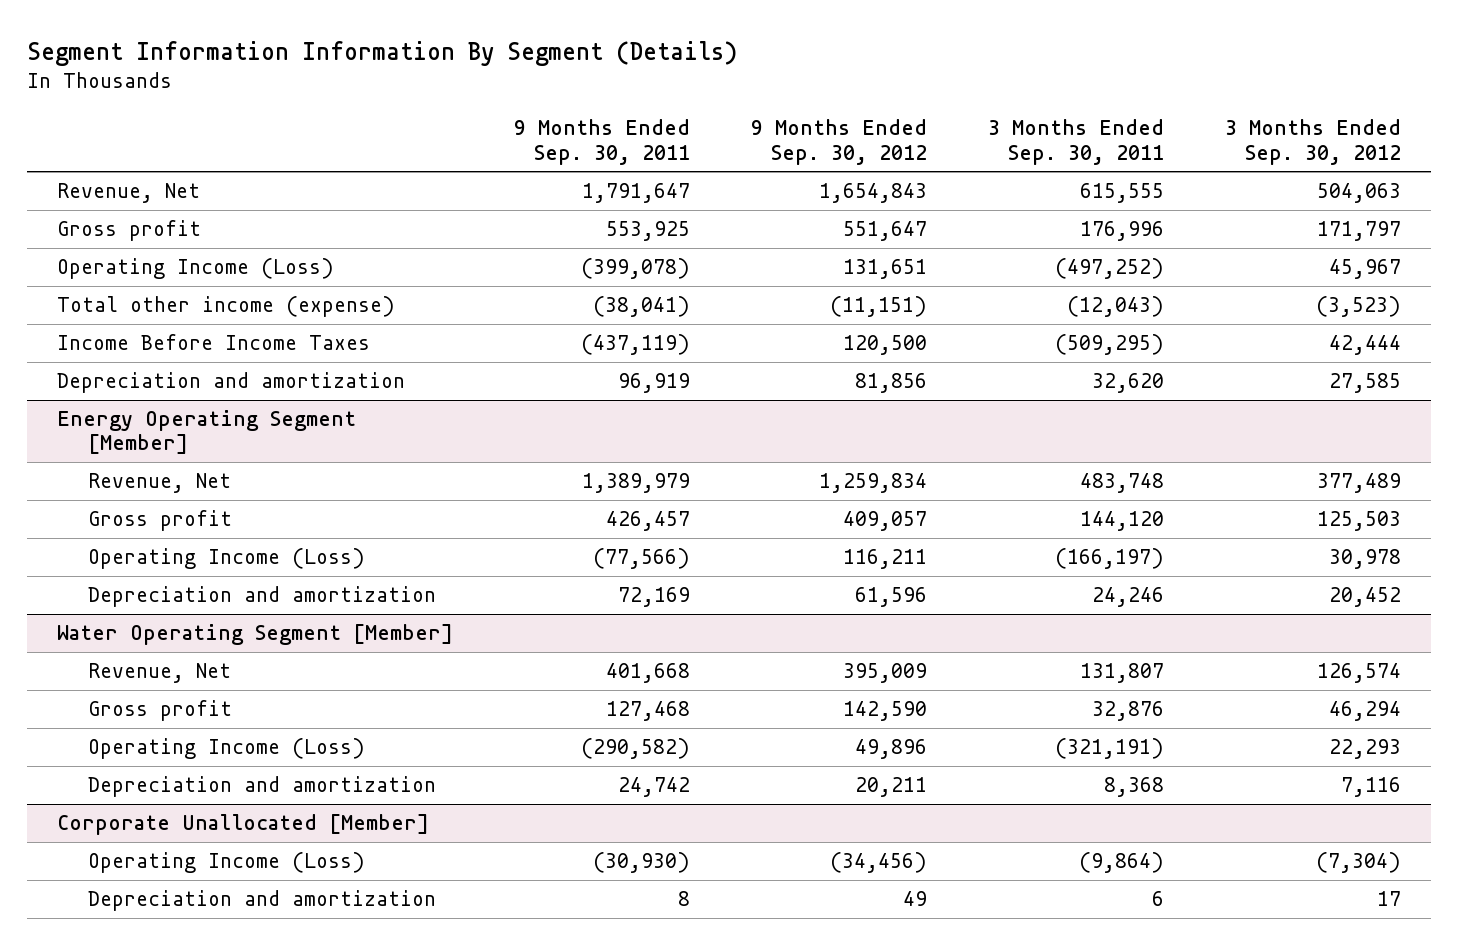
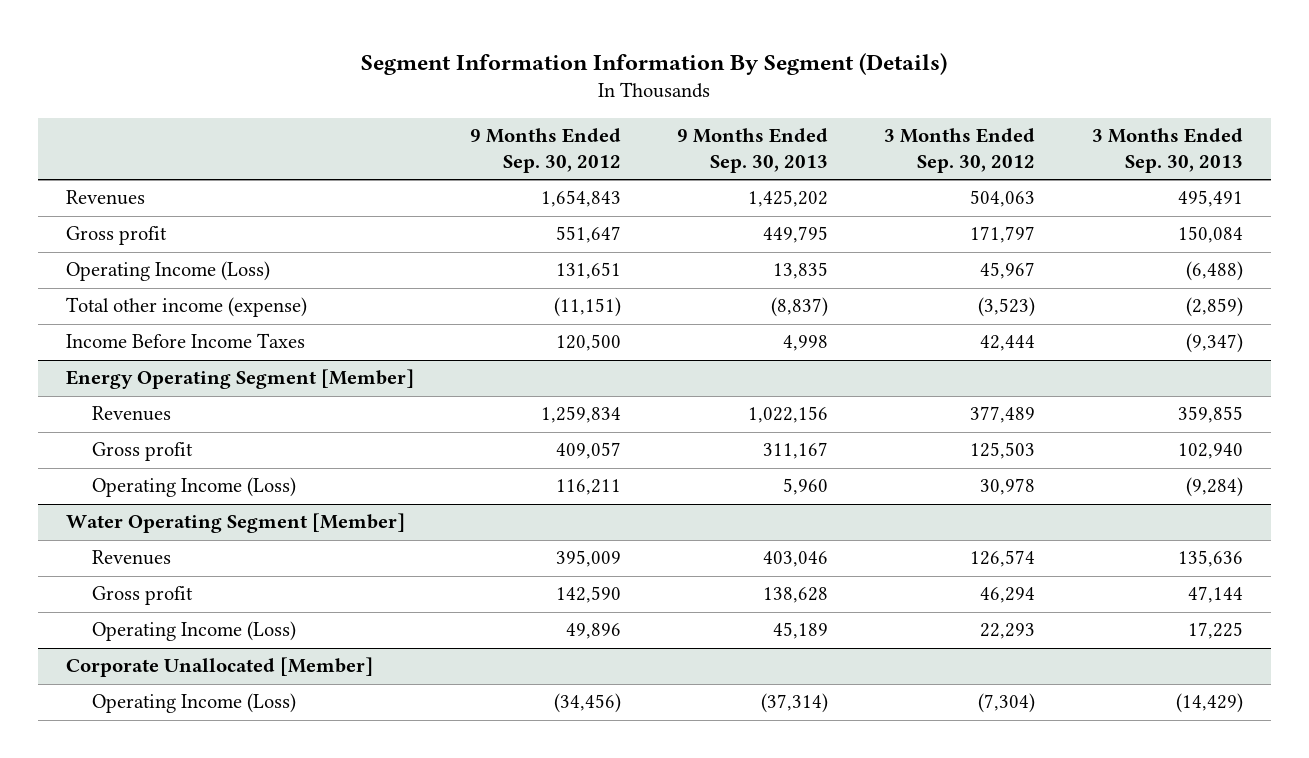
- | 9 Months Ended Sep. 30, 2011 | 9 Months Ended Sep. 30, 2012 | 3 Months Ended Sep. 30, 2011 | 3 Months Ended Sep. 30, 2012
+ | 9 Months Ended Sep. 30, 2012 | 9 Months Ended Sep. 30, 2013 | 3 Months Ended Sep. 30, 2012 | 3 Months Ended Sep. 30, 2013
- Revenue, Net | 1,791,647 | 1,654,843 | 615,555 | 504,063
+ Revenues | 1,654,843 | 1,425,202 | 504,063 | 495,491
- Depreciation and amortization | 96,919 | 81,856 | 32,620 | 27,585
@ Energy Operating Segment [Member]
- Revenue, Net | 1,389,979 | 1,259,834 | 483,748 | 377,489
+ Revenues | 1,259,834 | 1,022,156 | 377,489 | 359,855
- Depreciation and amortization | 72,169 | 61,596 | 24,246 | 20,452
@ Water Operating Segment [Member]
- Revenue, Net | 401,668 | 395,009 | 131,807 | 126,574
+ Revenues | 395,009 | 403,046 | 126,574 | 135,636
- Depreciation and amortization | 24,742 | 20,211 | 8,368 | 7,116
@ Corporate Unallocated [Member]
- Depreciation and amortization | 8 | 49 | 6 | 17

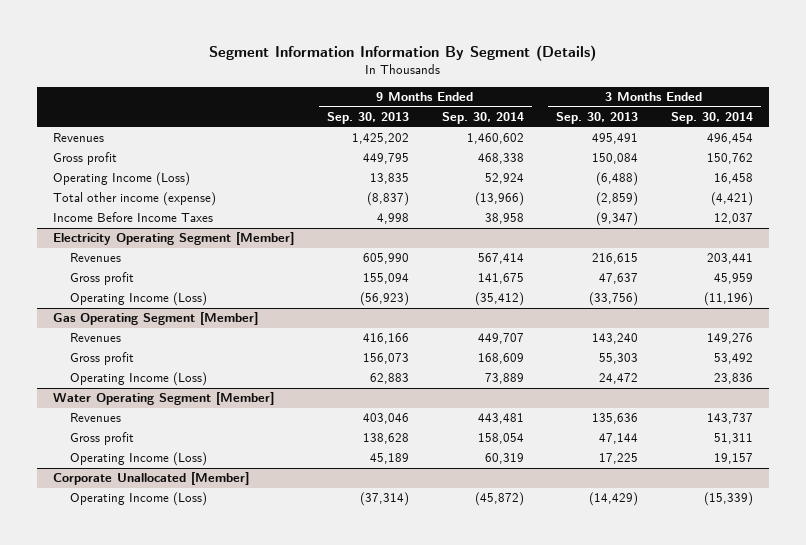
- | 9 Months Ended Sep. 30, 2012 | 9 Months Ended Sep. 30, 2013 | 3 Months Ended Sep. 30, 2012 | 3 Months Ended Sep. 30, 2013
+ | 9 Months Ended Sep. 30, 2013 | 9 Months Ended Sep. 30, 2014 | 3 Months Ended Sep. 30, 2013 | 3 Months Ended Sep. 30, 2014
- Energy Operating Segment [Member]
- Revenues | 1,259,834 | 1,022,156 | 377,489 | 359,855
- Gross profit | 409,057 | 311,167 | 125,503 | 102,940
- Operating Income (Loss) | 116,211 | 5,960 | 30,978 | (9,284)
+ Electricity Operating Segment [Member]
+ Revenues | 605,990 | 567,414 | 216,615 | 203,441
+ Gross profit | 155,094 | 141,675 | 47,637 | 45,959
+ Operating Income (Loss) | (56,923) | (35,412) | (33,756) | (11,196)
+ Gas Operating Segment [Member]
+ Revenues | 416,166 | 449,707 | 143,240 | 149,276
+ Gross profit | 156,073 | 168,609 | 55,303 | 53,492
+ Operating Income (Loss) | 62,883 | 73,889 | 24,472 | 23,836

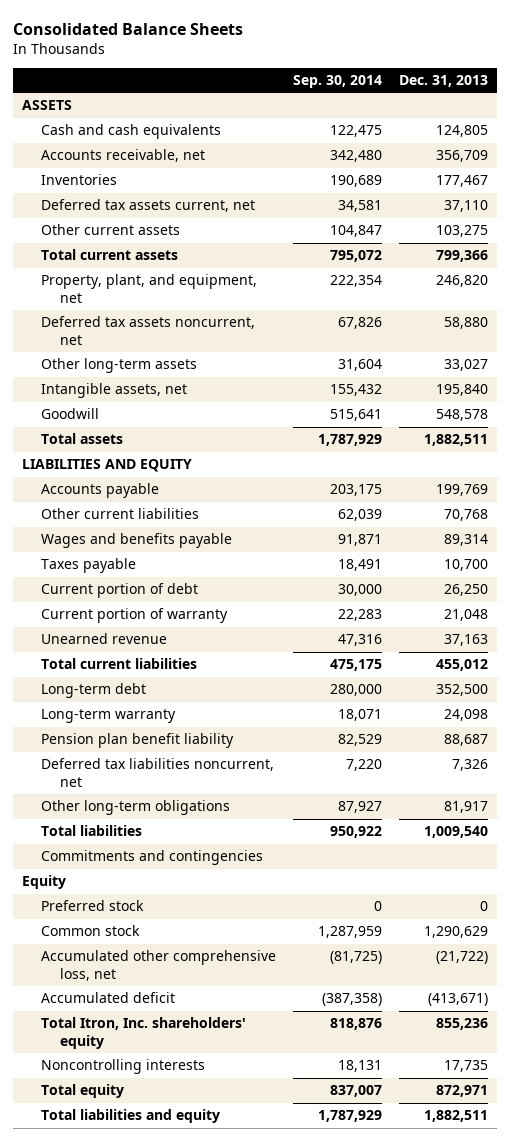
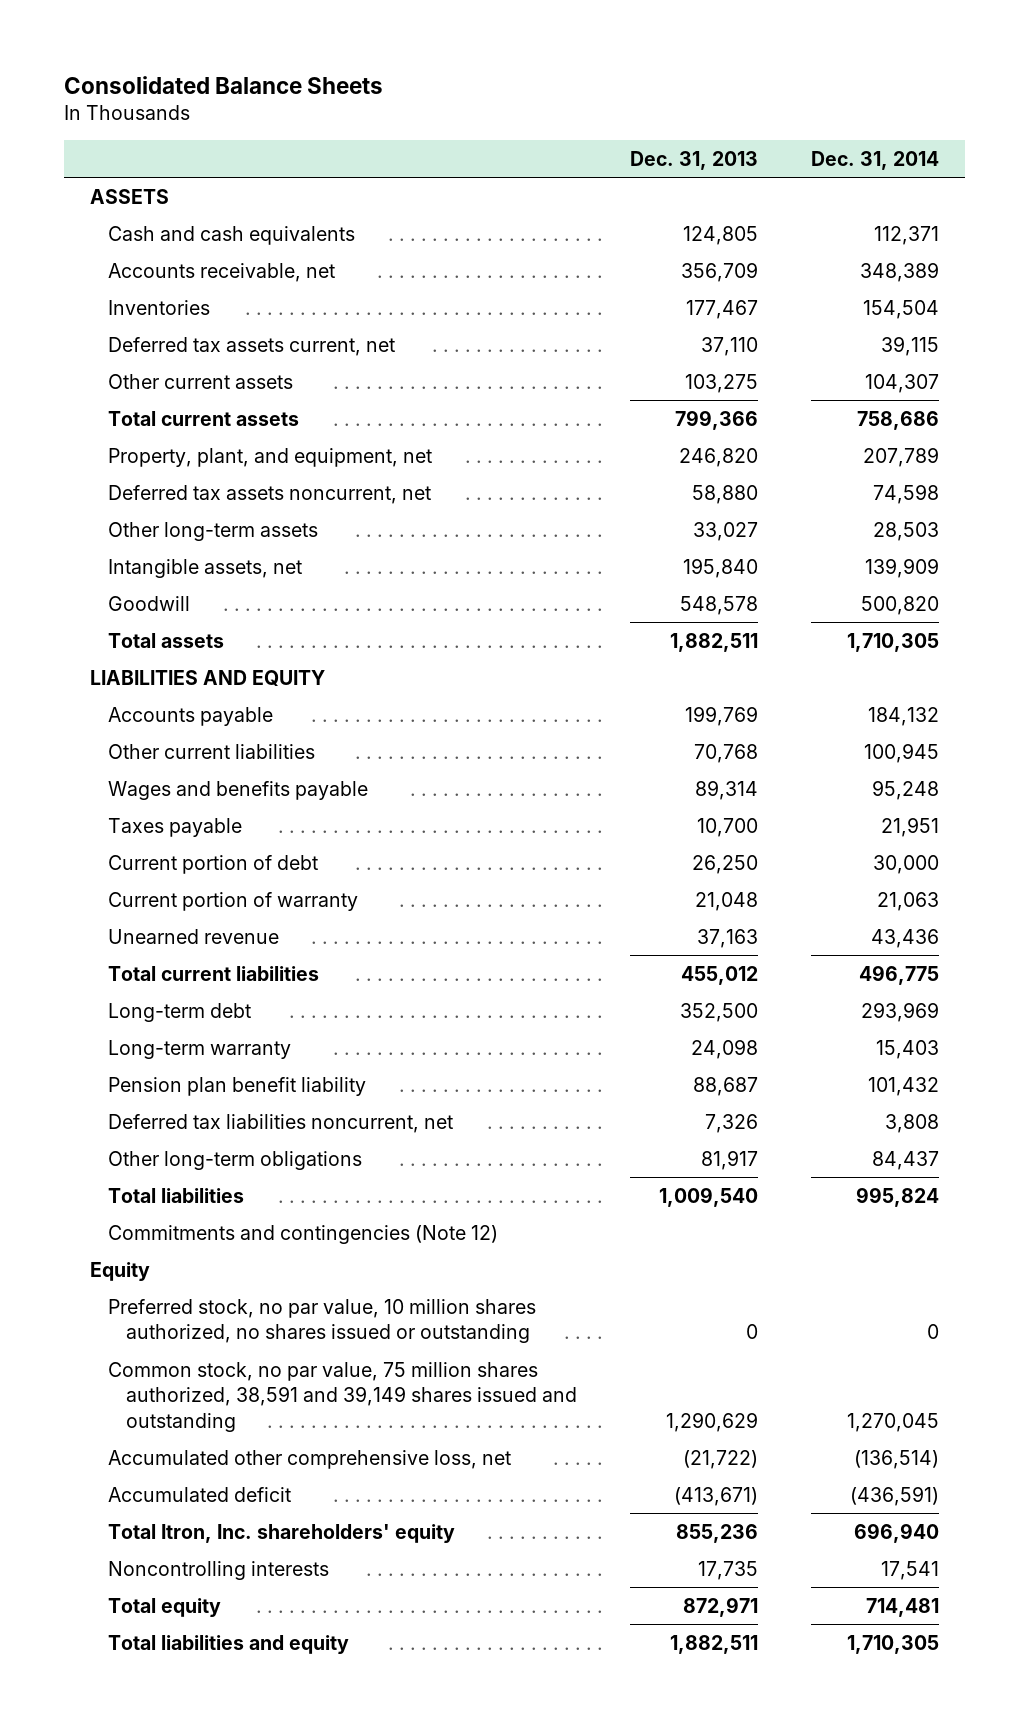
- | Sep. 30, 2014 | Dec. 31, 2013
+ | Dec. 31, 2013 | Dec. 31, 2014
- Commitments and contingencies
+ Commitments and contingencies (Note 12)
- Preferred stock | 0 | 0
- Common stock | 1,287,959 | 1,290,629
+ Preferred stock, no par value, 10 million shares authorized, no shares issued or outstanding | 0 | 0
+ Common stock, no par value, 75 million shares authorized, 38,591 and 39,149 shares issued and outstanding | 1,290,629 | 1,270,045

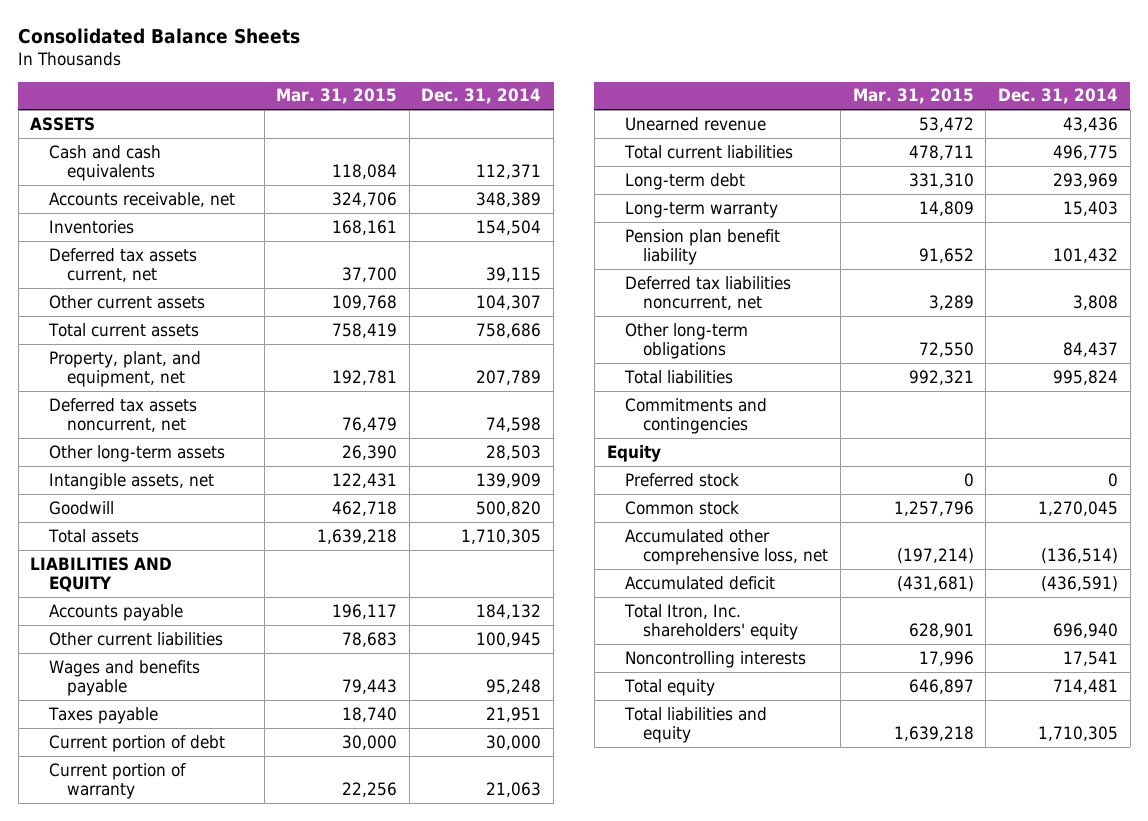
- | Dec. 31, 2013 | Dec. 31, 2014
+ | Mar. 31, 2015 | Dec. 31, 2014
- Commitments and contingencies (Note 12)
+ Commitments and contingencies
- Preferred stock, no par value, 10 million shares authorized, no shares issued or outstanding | 0 | 0
- Common stock, no par value, 75 million shares authorized, 38,591 and 39,149 shares issued and outstanding | 1,290,629 | 1,270,045
+ Preferred stock | 0 | 0
+ Common stock | 1,257,796 | 1,270,045

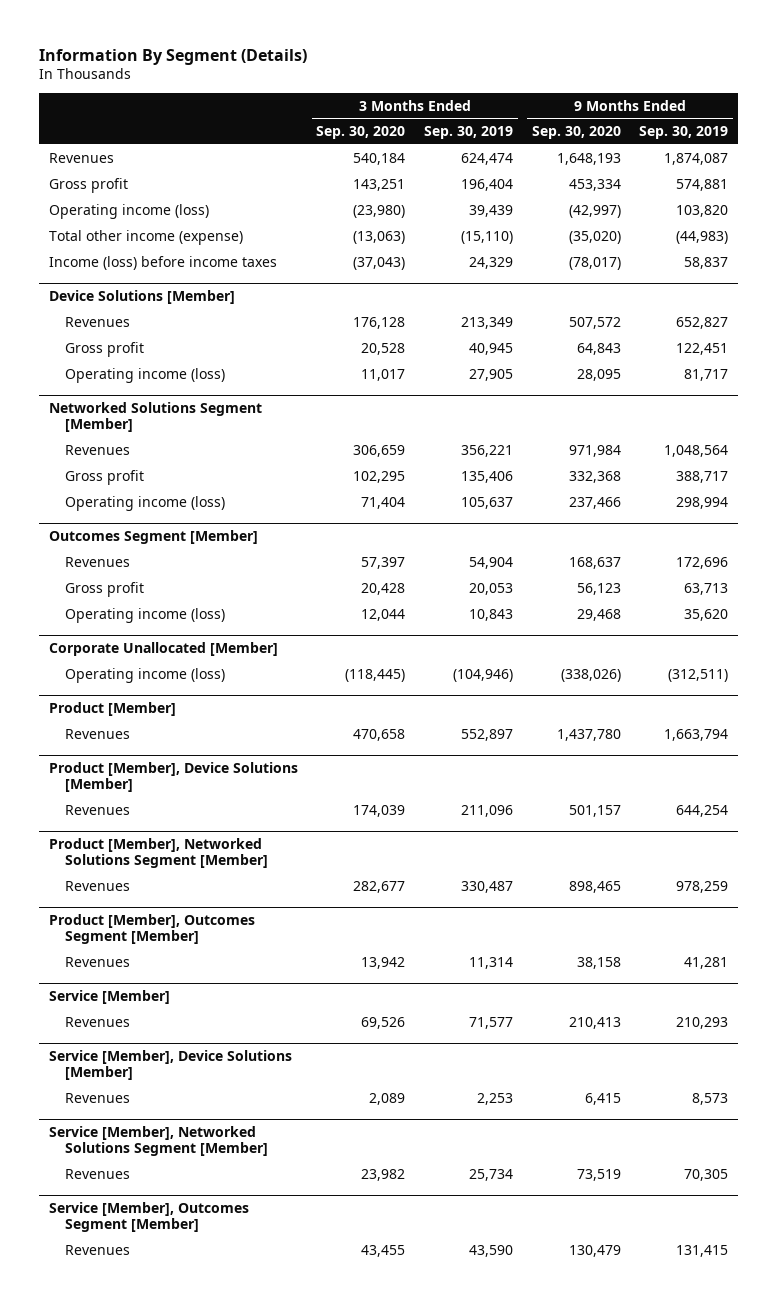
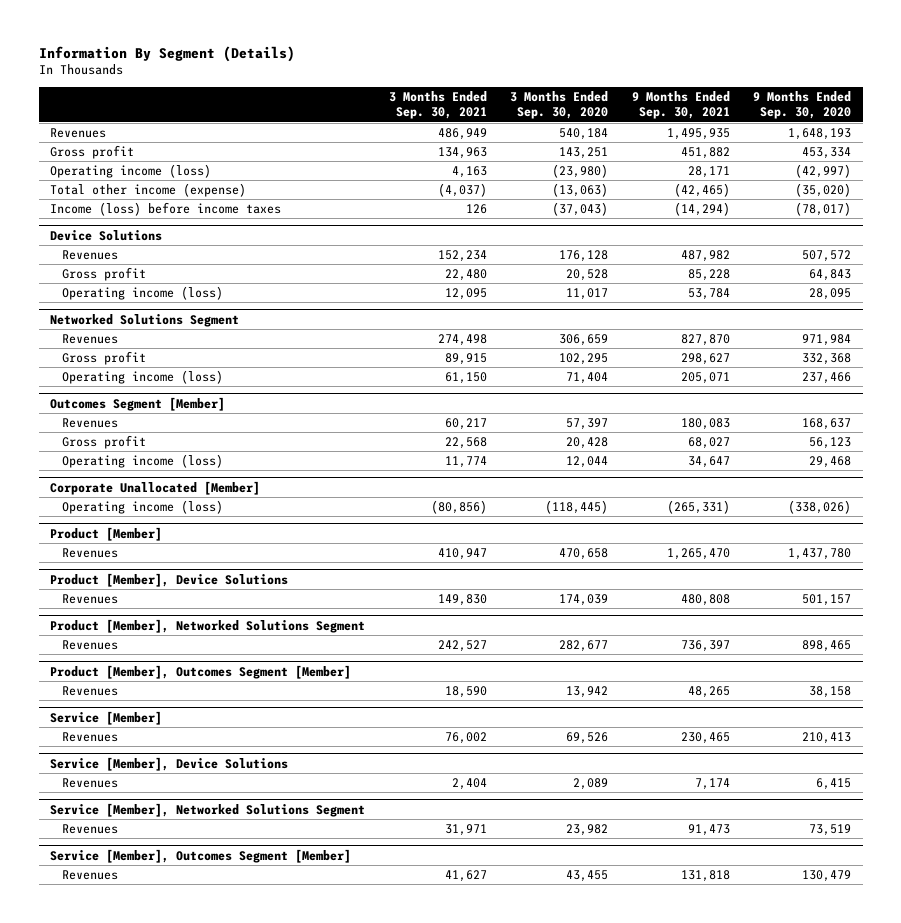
- | 3 Months Ended Sep. 30, 2020 | 3 Months Ended Sep. 30, 2019 | 9 Months Ended Sep. 30, 2020 | 9 Months Ended Sep. 30, 2019
+ | 3 Months Ended Sep. 30, 2021 | 3 Months Ended Sep. 30, 2020 | 9 Months Ended Sep. 30, 2021 | 9 Months Ended Sep. 30, 2020
- Device Solutions [Member]
+ Device Solutions
- Networked Solutions Segment [Member]
+ Networked Solutions Segment
- Product [Member], Device Solutions [Member]
+ Product [Member], Device Solutions
- Product [Member], Networked Solutions Segment [Member]
+ Product [Member], Networked Solutions Segment
- Service [Member], Device Solutions [Member]
+ Service [Member], Device Solutions
- Service [Member], Networked Solutions Segment [Member]
+ Service [Member], Networked Solutions Segment

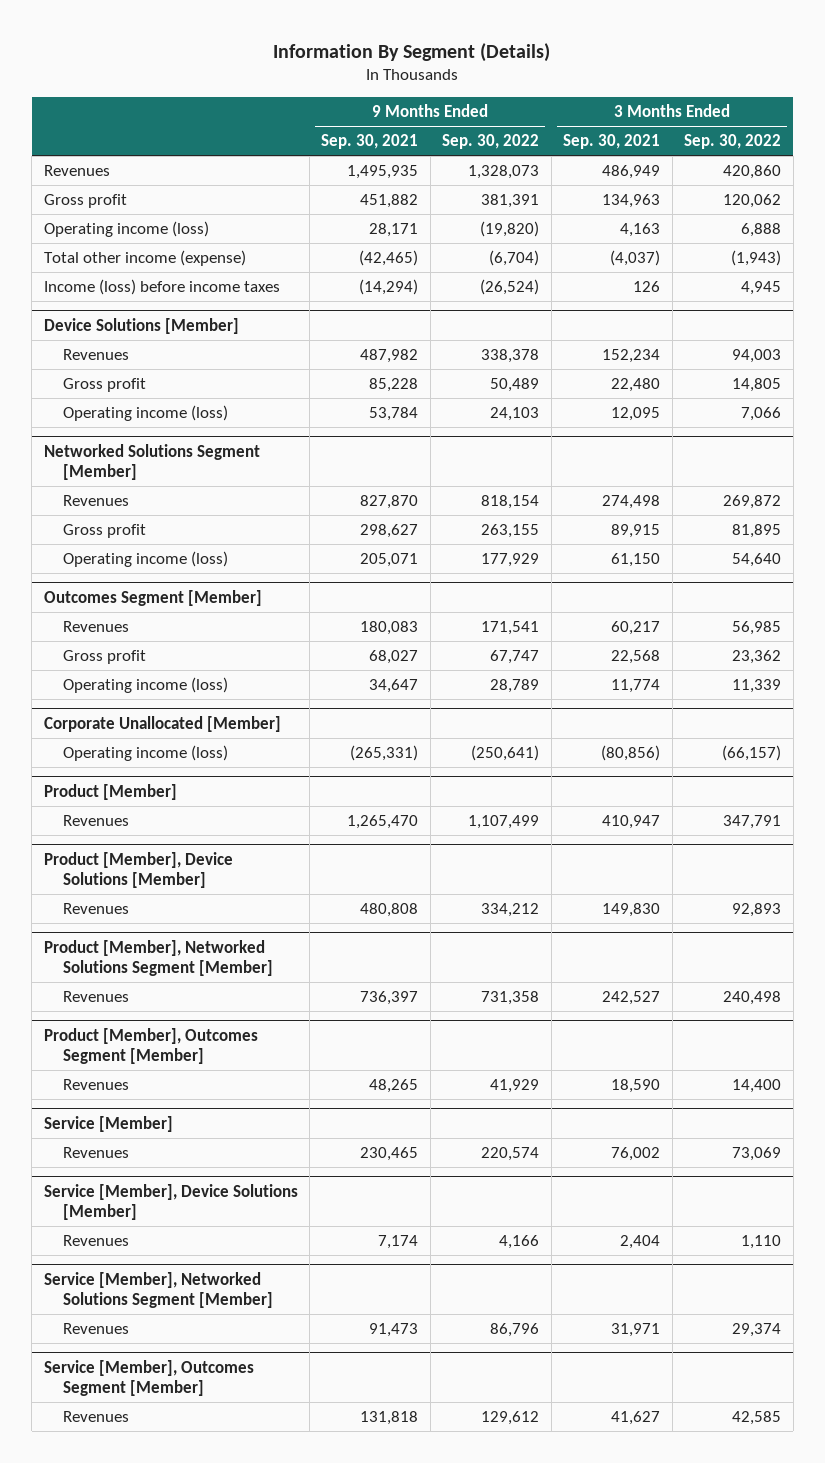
- | 3 Months Ended Sep. 30, 2021 | 3 Months Ended Sep. 30, 2020 | 9 Months Ended Sep. 30, 2021 | 9 Months Ended Sep. 30, 2020
+ | 9 Months Ended Sep. 30, 2021 | 9 Months Ended Sep. 30, 2022 | 3 Months Ended Sep. 30, 2021 | 3 Months Ended Sep. 30, 2022
- Device Solutions
+ Device Solutions [Member]
- Networked Solutions Segment
+ Networked Solutions Segment [Member]
- Product [Member], Device Solutions
+ Product [Member], Device Solutions [Member]
- Product [Member], Networked Solutions Segment
+ Product [Member], Networked Solutions Segment [Member]
- Service [Member], Device Solutions
+ Service [Member], Device Solutions [Member]
- Service [Member], Networked Solutions Segment
+ Service [Member], Networked Solutions Segment [Member]

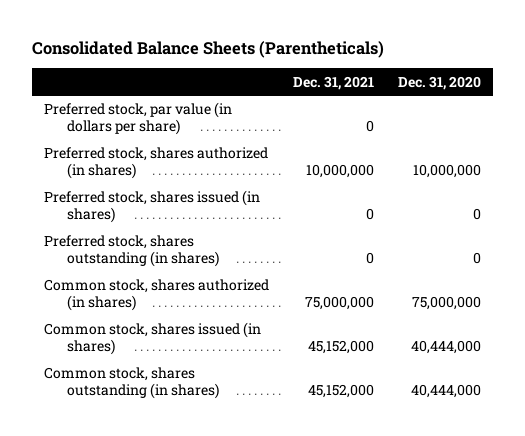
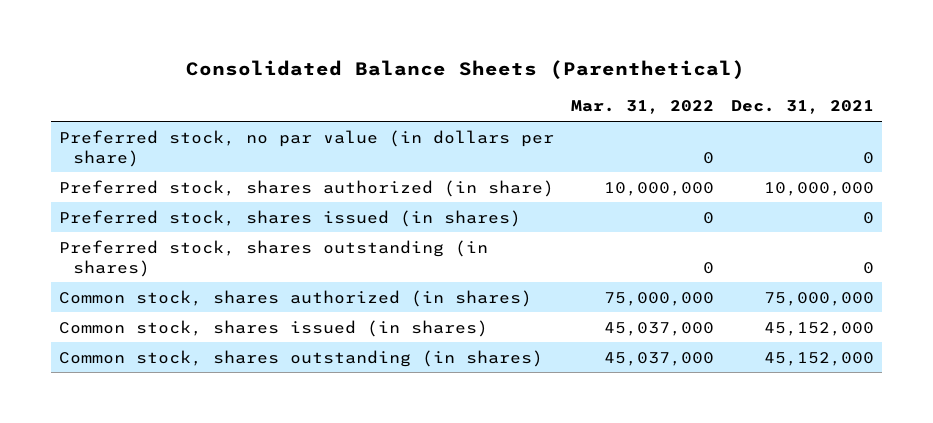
- Consolidated Balance Sheets (Parentheticals)
+ Consolidated Balance Sheets (Parenthetical)
- | Dec. 31, 2021 | Dec. 31, 2020
+ | Mar. 31, 2022 | Dec. 31, 2021
- Preferred stock, par value (in dollars per share) | 0 |
- Preferred stock, shares authorized (in shares) | 10,000,000 | 10,000,000
+ Preferred stock, no par value (in dollars per share) | 0 | 0
+ Preferred stock, shares authorized (in share) | 10,000,000 | 10,000,000

